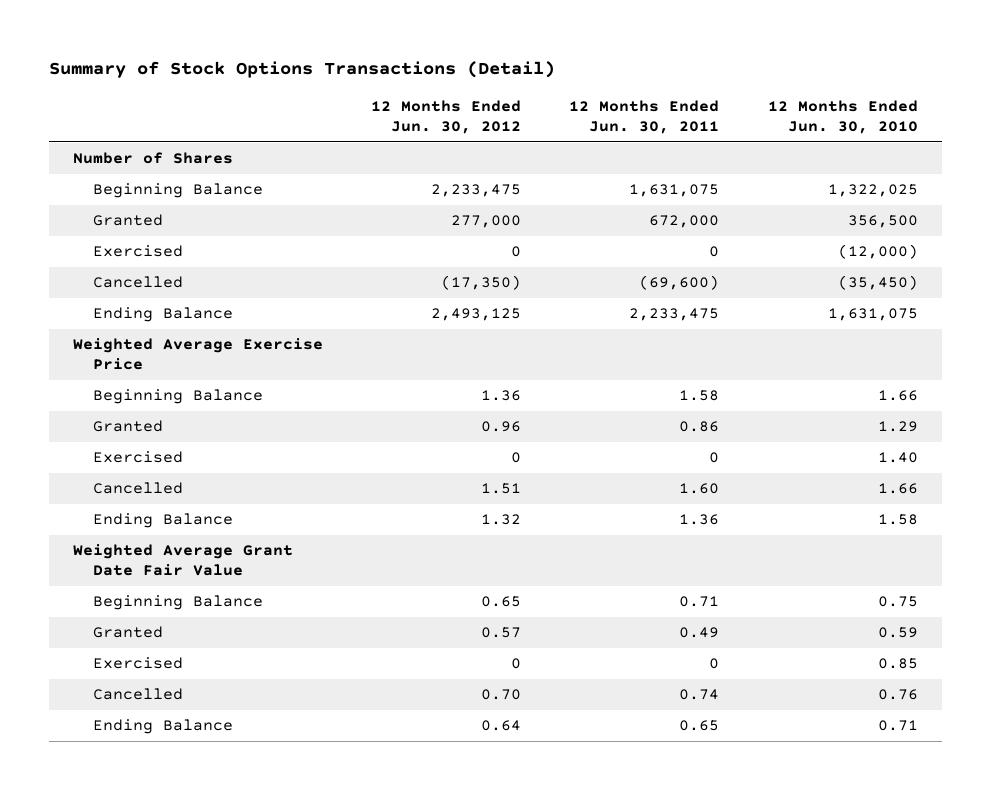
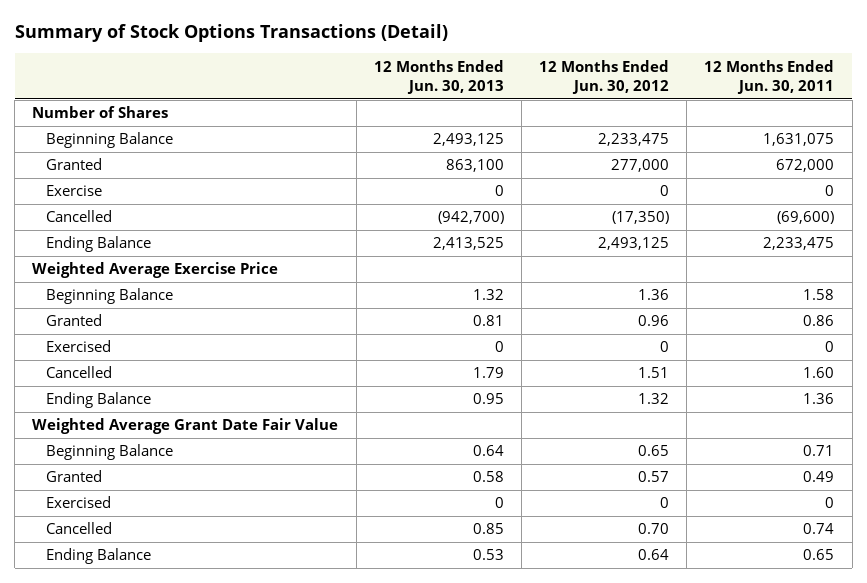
- | 12 Months Ended Jun. 30, 2012 | 12 Months Ended Jun. 30, 2011 | 12 Months Ended Jun. 30, 2010
+ | 12 Months Ended Jun. 30, 2013 | 12 Months Ended Jun. 30, 2012 | 12 Months Ended Jun. 30, 2011
- Exercised | 0 | 0 | (12,000)
+ Exercise | 0 | 0 | 0

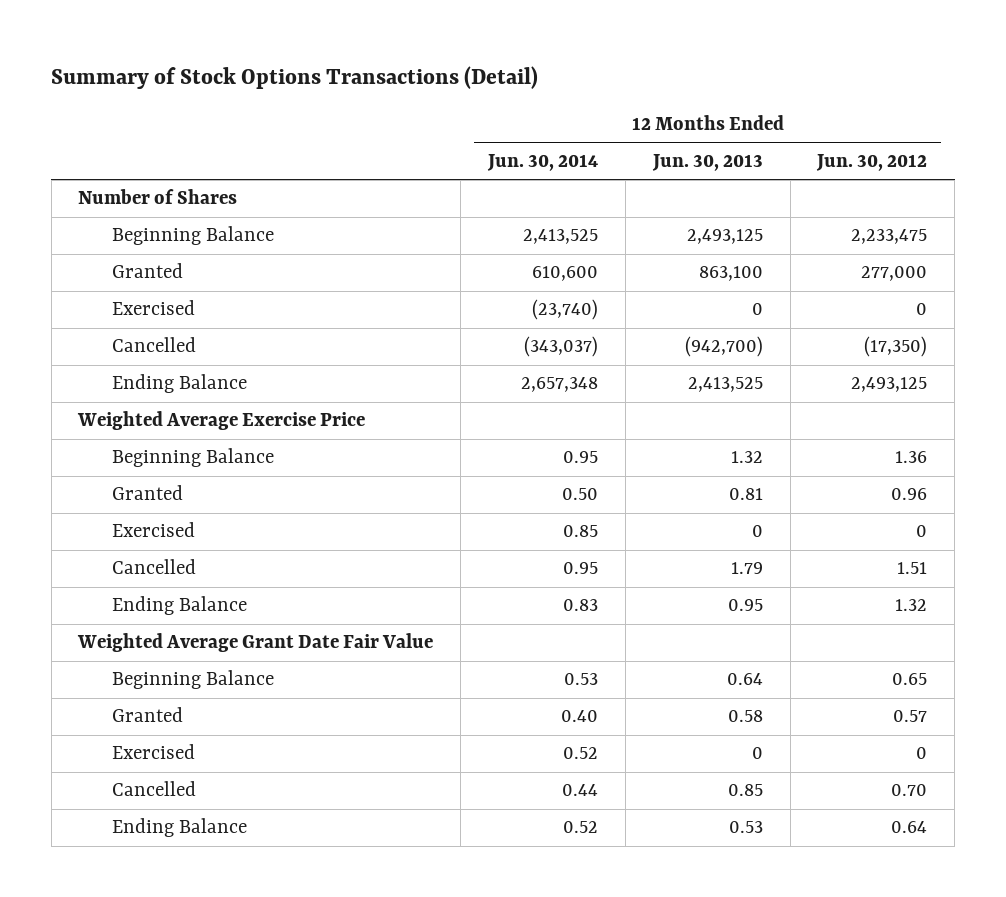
- | 12 Months Ended Jun. 30, 2013 | 12 Months Ended Jun. 30, 2012 | 12 Months Ended Jun. 30, 2011
+ | 12 Months Ended Jun. 30, 2014 | 12 Months Ended Jun. 30, 2013 | 12 Months Ended Jun. 30, 2012
- Exercise | 0 | 0 | 0
+ Exercised | (23,740) | 0 | 0

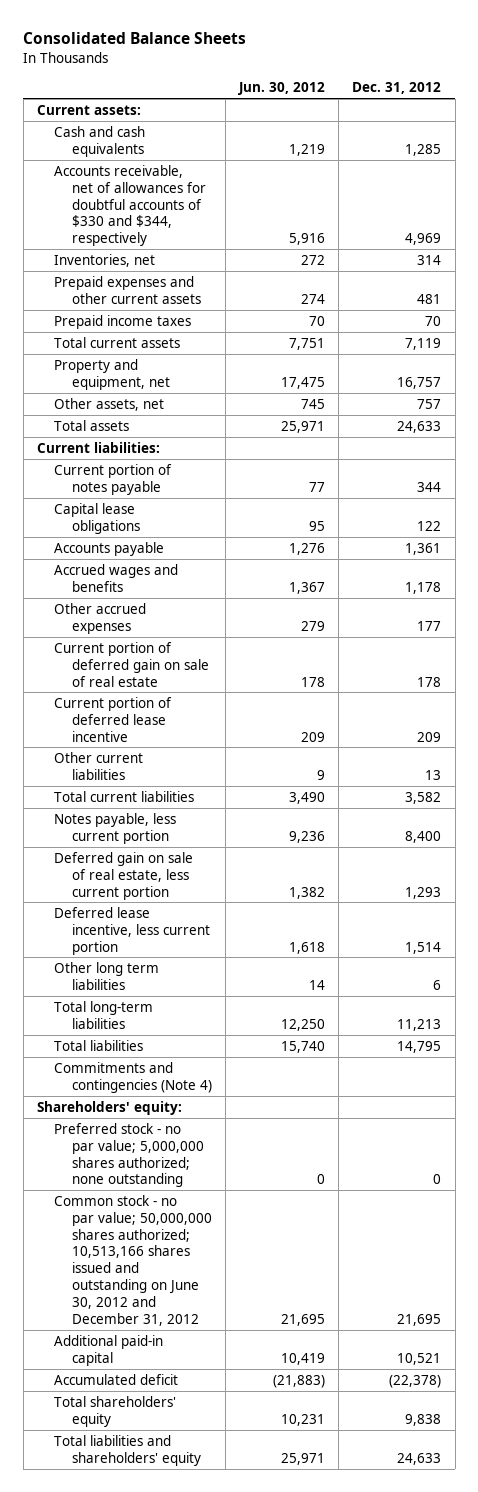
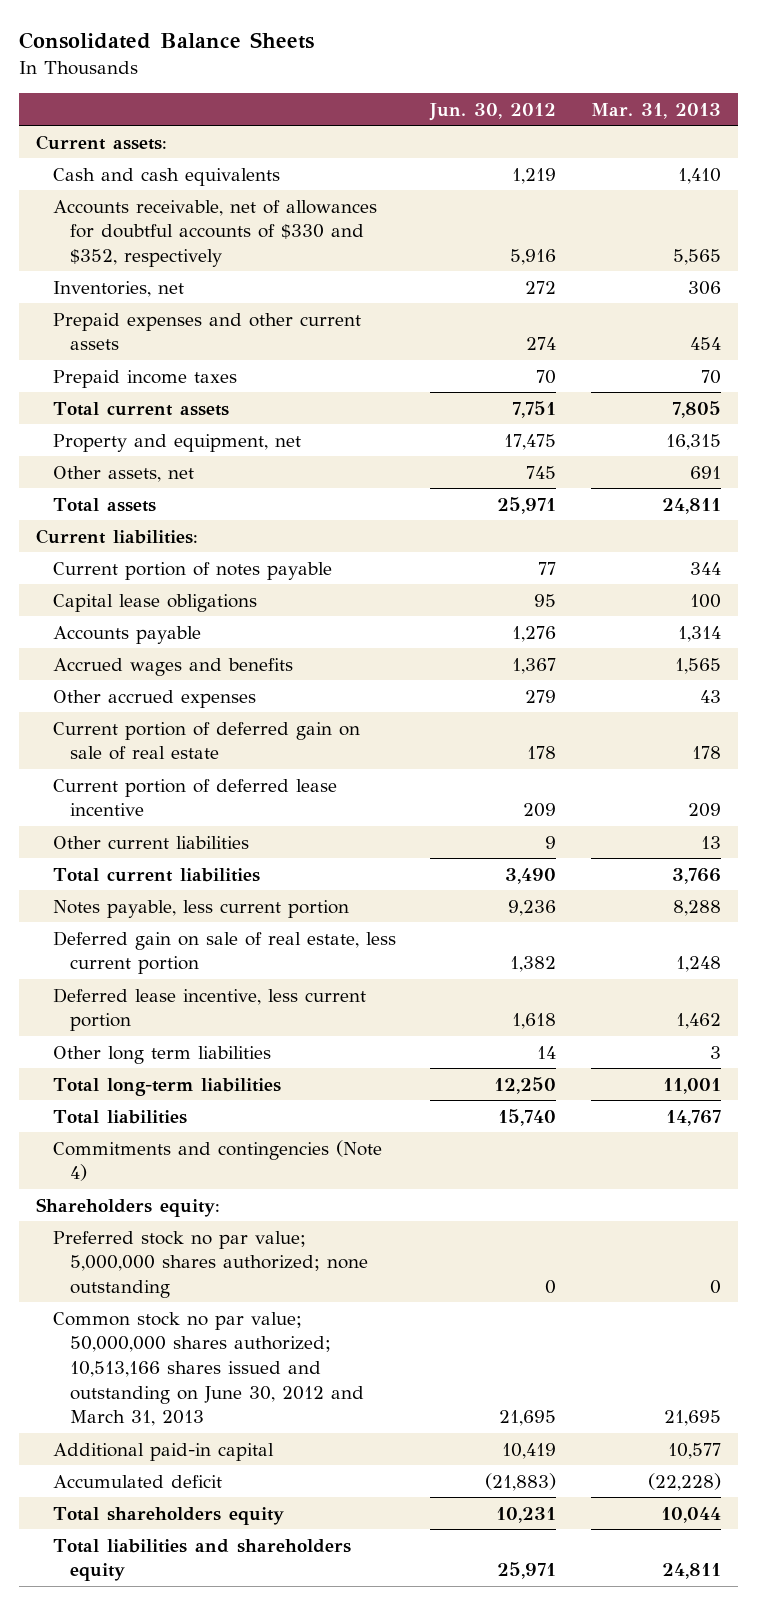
- | Jun. 30, 2012 | Dec. 31, 2012
+ | Jun. 30, 2012 | Mar. 31, 2013
- Accounts receivable, net of allowances for doubtful accounts of $330 and $344, respectively | 5,916 | 4,969
+ Accounts receivable, net of allowances for doubtful accounts of $330 and $352, respectively | 5,916 | 5,565
- Shareholders' equity:
- Preferred stock - no par value; 5,000,000 shares authorized; none outstanding | 0 | 0
- Common stock - no par value; 50,000,000 shares authorized; 10,513,166 shares issued and outstanding on June 30, 2012 and December 31, 2012 | 21,695 | 21,695
+ Shareholders equity:
+ Preferred stock no par value; 5,000,000 shares authorized; none outstanding | 0 | 0
+ Common stock no par value; 50,000,000 shares authorized; 10,513,166 shares issued and outstanding on June 30, 2012 and March 31, 2013 | 21,695 | 21,695
- Total shareholders' equity | 10,231 | 9,838
- Total liabilities and shareholders' equity | 25,971 | 24,633
+ Total shareholders equity | 10,231 | 10,044
+ Total liabilities and shareholders equity | 25,971 | 24,811

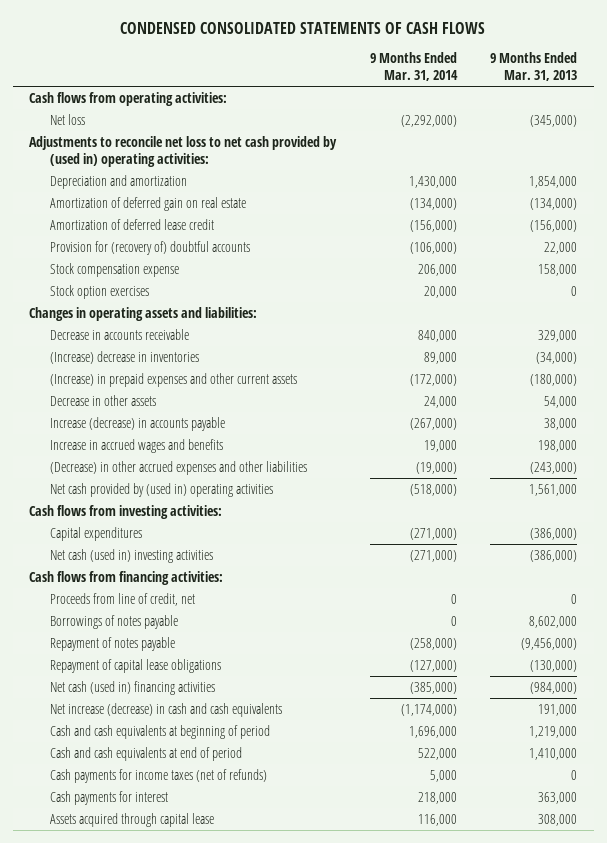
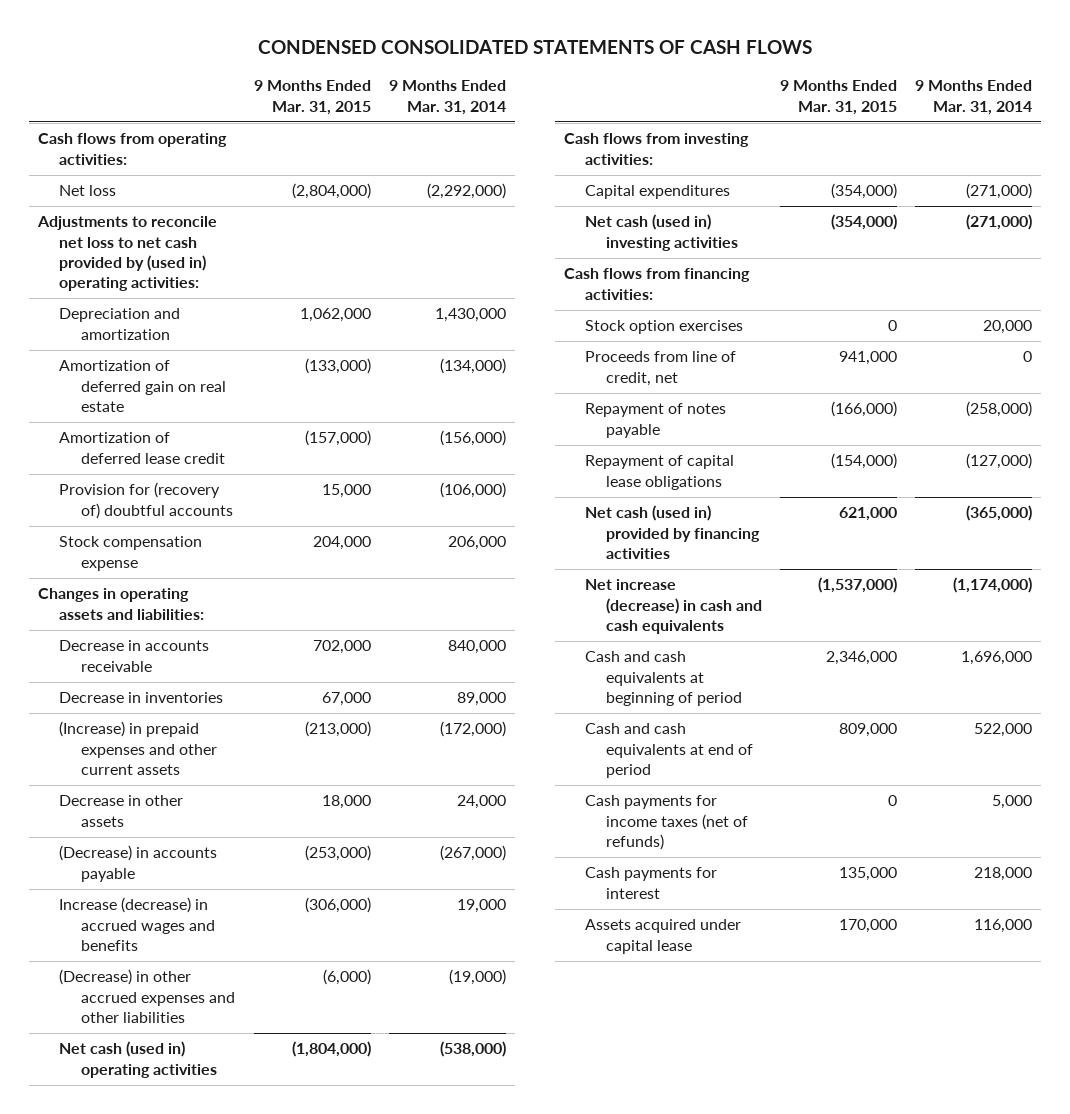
- | 9 Months Ended Mar. 31, 2014 | 9 Months Ended Mar. 31, 2013
+ | 9 Months Ended Mar. 31, 2015 | 9 Months Ended Mar. 31, 2014
- (Increase) decrease in inventories | 89,000 | (34,000)
+ Decrease in inventories | 67,000 | 89,000
- Increase (decrease) in accounts payable | (267,000) | 38,000
- Increase in accrued wages and benefits | 19,000 | 198,000
+ (Decrease) in accounts payable | (253,000) | (267,000)
+ Increase (decrease) in accrued wages and benefits | (306,000) | 19,000
- Net cash provided by (used in) operating activities | (518,000) | 1,561,000
+ Net cash (used in) operating activities | (1,804,000) | (538,000)
moved down: Stock option exercises | 0 | 20,000
- Borrowings of notes payable | 0 | 8,602,000
- Net cash (used in) financing activities | (385,000) | (984,000)
+ Net cash (used in) provided by financing activities | 621,000 | (365,000)
- Assets acquired through capital lease | 116,000 | 308,000
+ Assets acquired under capital lease | 170,000 | 116,000

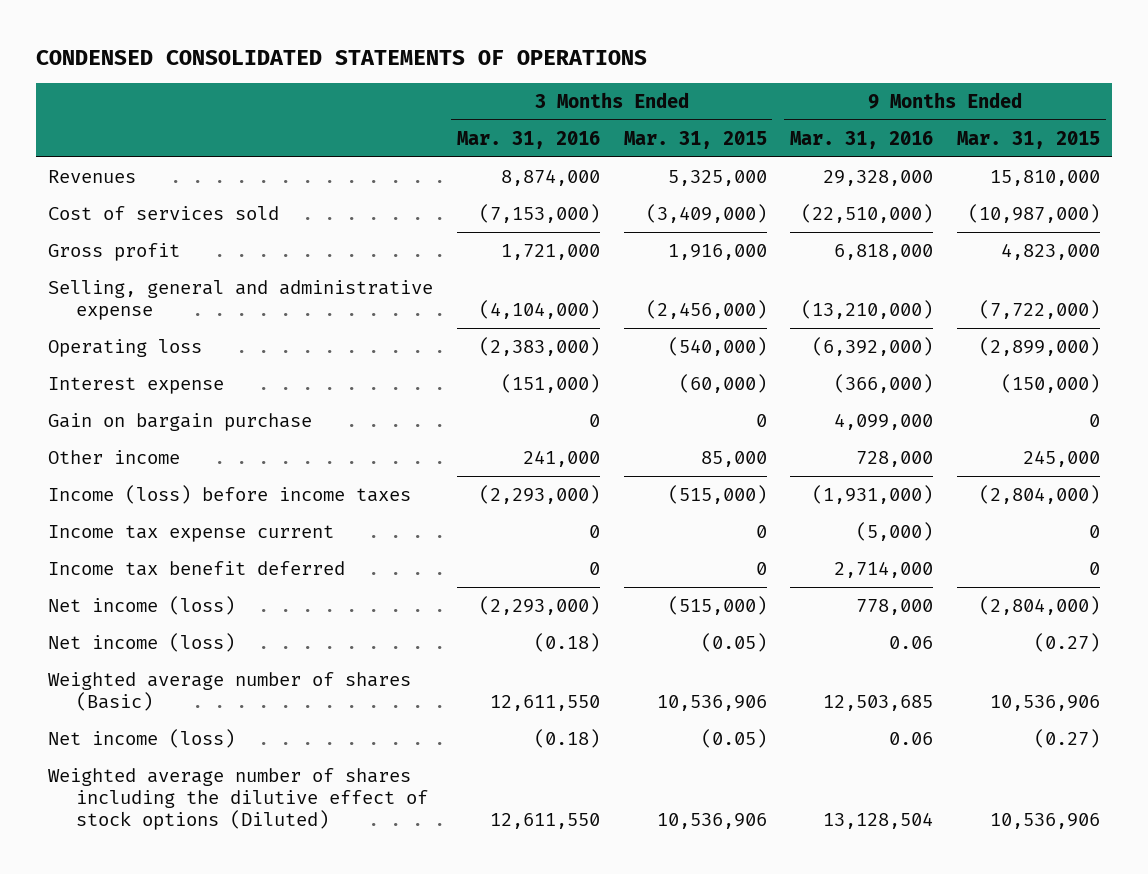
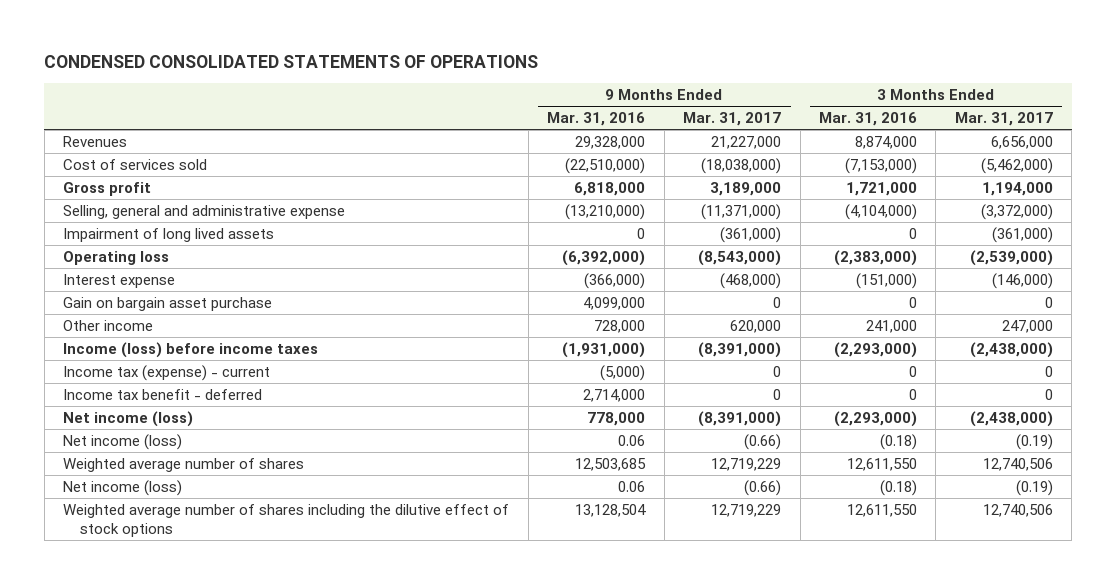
- | 3 Months Ended Mar. 31, 2016 | 3 Months Ended Mar. 31, 2015 | 9 Months Ended Mar. 31, 2016 | 9 Months Ended Mar. 31, 2015
+ | 9 Months Ended Mar. 31, 2016 | 9 Months Ended Mar. 31, 2017 | 3 Months Ended Mar. 31, 2016 | 3 Months Ended Mar. 31, 2017
+ Impairment of long lived assets | 0 | (361,000) | 0 | (361,000)
- Gain on bargain purchase | 0 | 0 | 4,099,000 | 0
+ Gain on bargain asset purchase | 4,099,000 | 0 | 0 | 0
- Income tax expense current | 0 | 0 | (5,000) | 0
- Income tax benefit deferred | 0 | 0 | 2,714,000 | 0
+ Income tax (expense) - current | (5,000) | 0 | 0 | 0
+ Income tax benefit - deferred | 2,714,000 | 0 | 0 | 0
- Weighted average number of shares (Basic) | 12,611,550 | 10,536,906 | 12,503,685 | 10,536,906
+ Weighted average number of shares | 12,503,685 | 12,719,229 | 12,611,550 | 12,740,506
- Weighted average number of shares including the dilutive effect of stock options (Diluted) | 12,611,550 | 10,536,906 | 13,128,504 | 10,536,906
+ Weighted average number of shares including the dilutive effect of stock options | 13,128,504 | 12,719,229 | 12,611,550 | 12,740,506

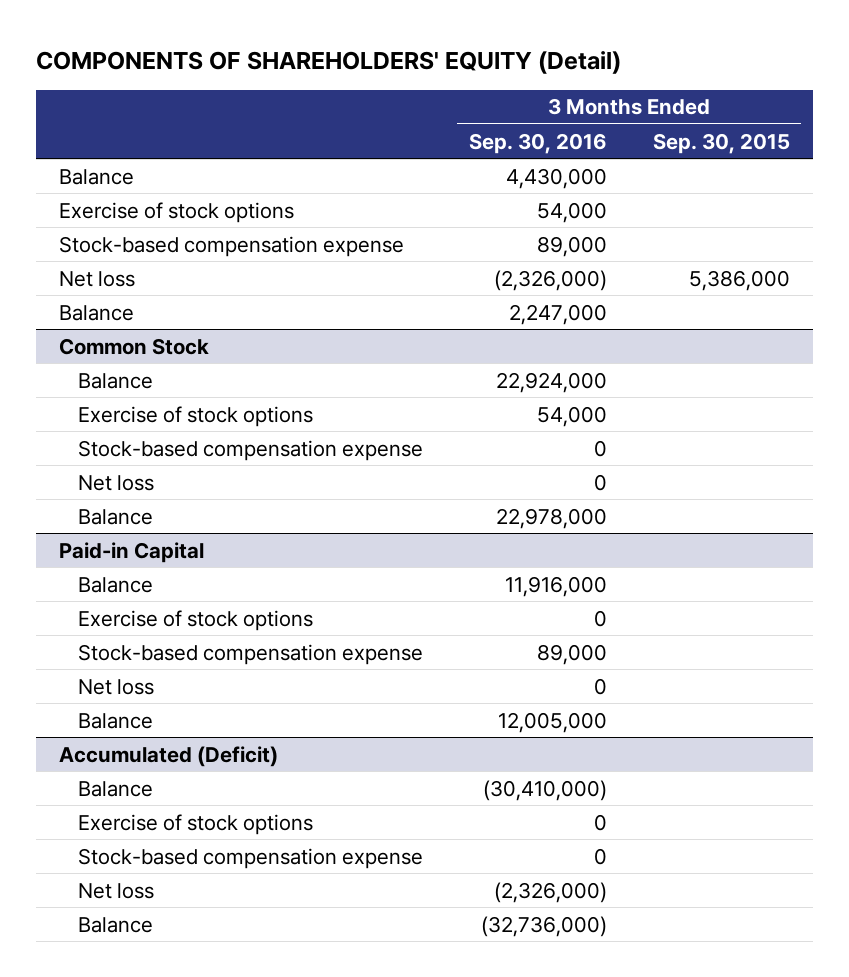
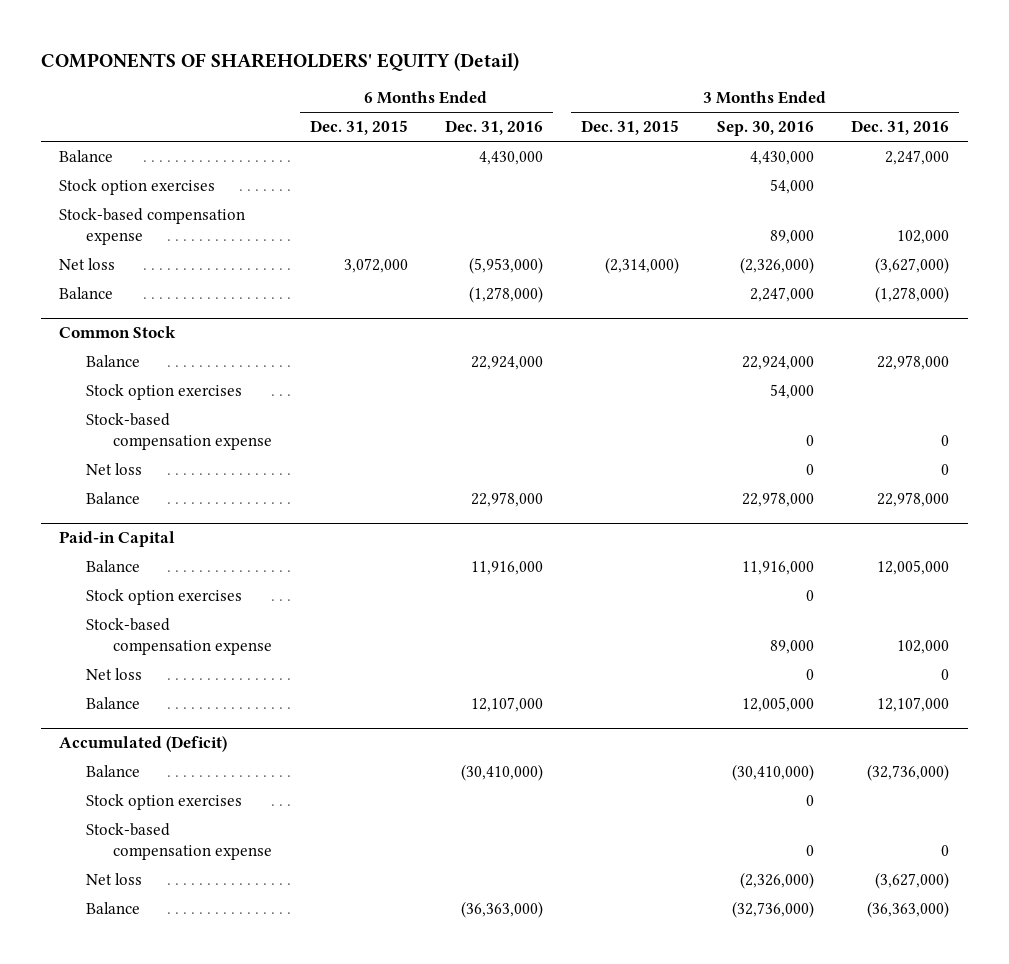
- | 3 Months Ended Sep. 30, 2016 | 3 Months Ended Sep. 30, 2015
+ | 6 Months Ended Dec. 31, 2015 | 6 Months Ended Dec. 31, 2016 | 3 Months Ended Dec. 31, 2015 | 3 Months Ended Sep. 30, 2016 | 3 Months Ended Dec. 31, 2016
- Exercise of stock options | 54,000 |
+ Stock option exercises | | | | 54,000 |
@ Common Stock
- Exercise of stock options | 54,000 |
+ Stock option exercises | | | | 54,000 |
@ Paid-in Capital
- Exercise of stock options | 0 |
+ Stock option exercises | | | | 0 |
@ Accumulated (Deficit)
- Exercise of stock options | 0 |
+ Stock option exercises | | | | 0 |

